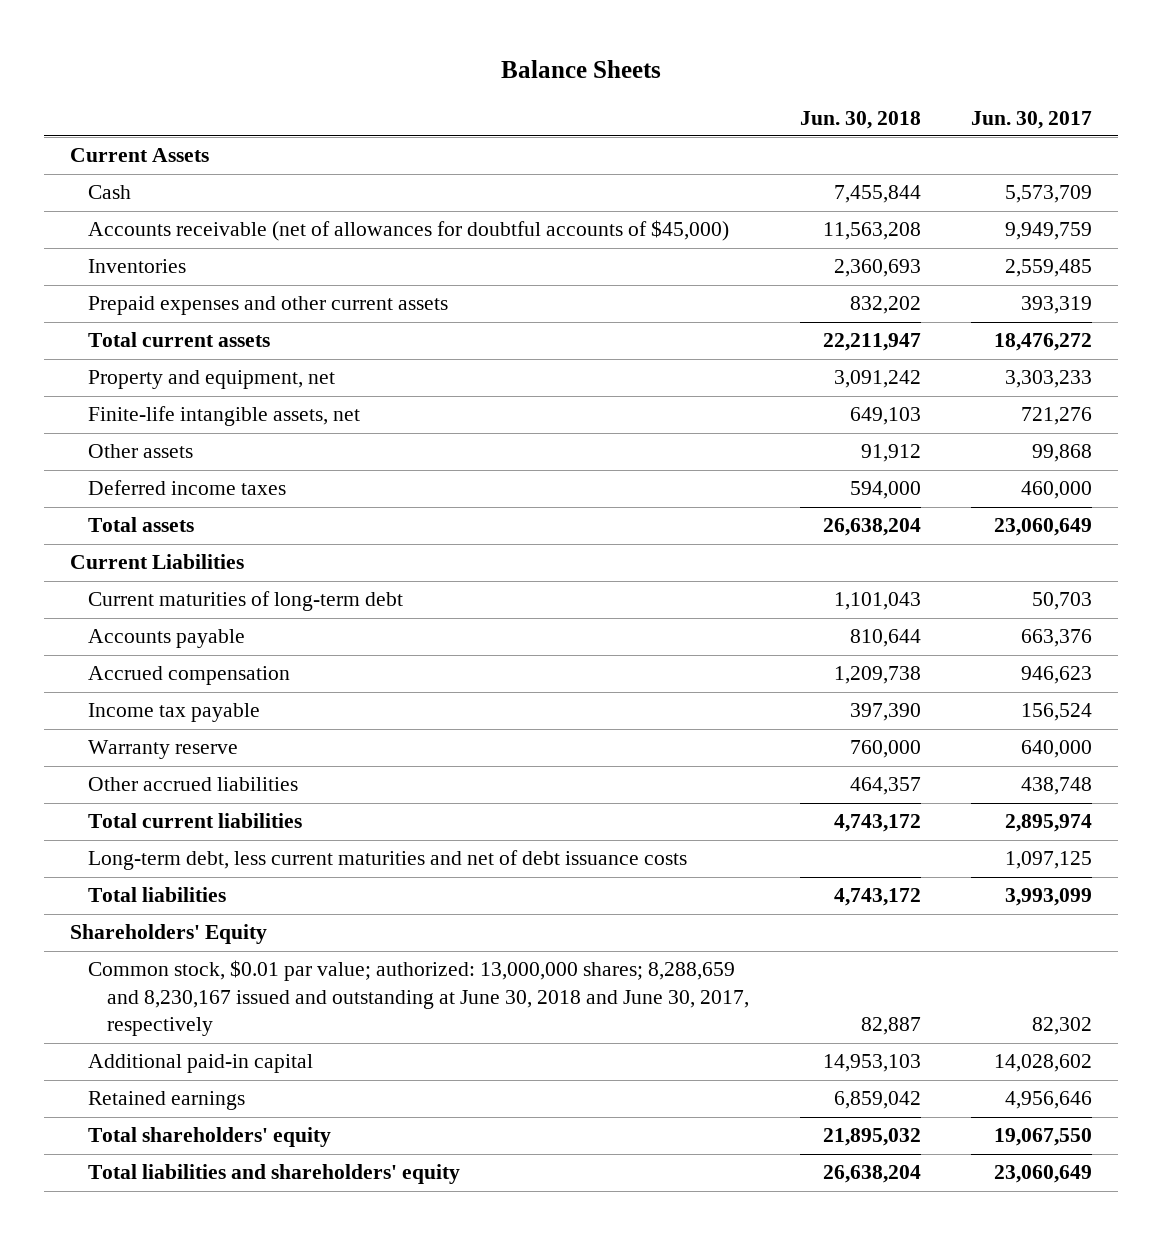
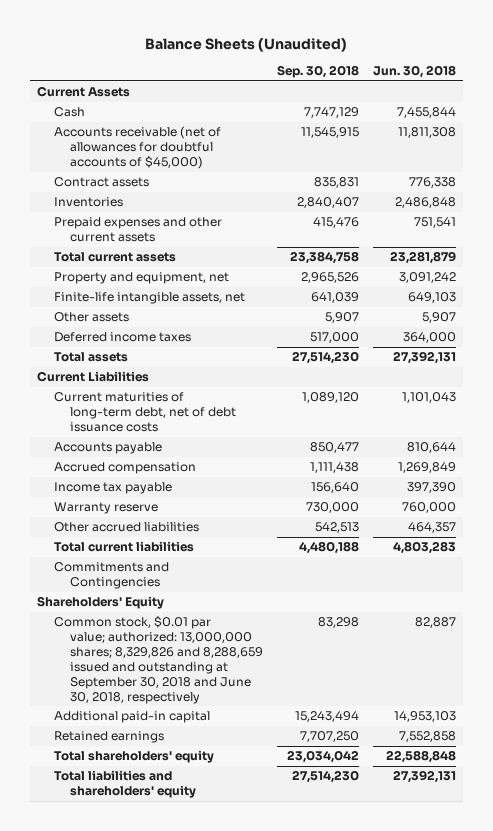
- Balance Sheets
+ Balance Sheets (Unaudited)
- | Jun. 30, 2018 | Jun. 30, 2017
+ | Sep. 30, 2018 | Jun. 30, 2018
- Accounts receivable (net of allowances for doubtful accounts of $45,000) | 11,563,208 | 9,949,759
- Inventories | 2,360,693 | 2,559,485
- Prepaid expenses and other current assets | 832,202 | 393,319
- Total current assets | 22,211,947 | 18,476,272
+ Accounts receivable (net of allowances for doubtful accounts of $45,000) | 11,545,915 | 11,811,308
+ Contract assets | 835,831 | 776,338
+ Inventories | 2,840,407 | 2,486,848
+ Prepaid expenses and other current assets | 415,476 | 751,541
+ Total current assets | 23,384,758 | 23,281,879
- Other assets | 91,912 | 99,868
- Deferred income taxes | 594,000 | 460,000
- Total assets | 26,638,204 | 23,060,649
+ Other assets | 5,907 | 5,907
+ Deferred income taxes | 517,000 | 364,000
+ Total assets | 27,514,230 | 27,392,131
- Current maturities of long-term debt | 1,101,043 | 50,703
+ Current maturities of long-term debt, net of debt issuance costs | 1,089,120 | 1,101,043
- Accrued compensation | 1,209,738 | 946,623
+ Accrued compensation | 1,111,438 | 1,269,849
- Total current liabilities | 4,743,172 | 2,895,974
- Long-term debt, less current maturities and net of debt issuance costs | | 1,097,125
- Total liabilities | 4,743,172 | 3,993,099
+ Total current liabilities | 4,480,188 | 4,803,283
+ Commitments and Contingencies
- Common stock, $0.01 par value; authorized: 13,000,000 shares; 8,288,659 and 8,230,167 issued and outstanding at June 30, 2018 and June 30, 2017, respectively | 82,887 | 82,302
+ Common stock, $0.01 par value; authorized: 13,000,000 shares; 8,329,826 and 8,288,659 issued and outstanding at September 30, 2018 and June 30, 2018, respectively | 83,298 | 82,887
- Retained earnings | 6,859,042 | 4,956,646
- Total shareholders' equity | 21,895,032 | 19,067,550
- Total liabilities and shareholders' equity | 26,638,204 | 23,060,649
+ Retained earnings | 7,707,250 | 7,552,858
+ Total shareholders' equity | 23,034,042 | 22,588,848
+ Total liabilities and shareholders' equity | 27,514,230 | 27,392,131

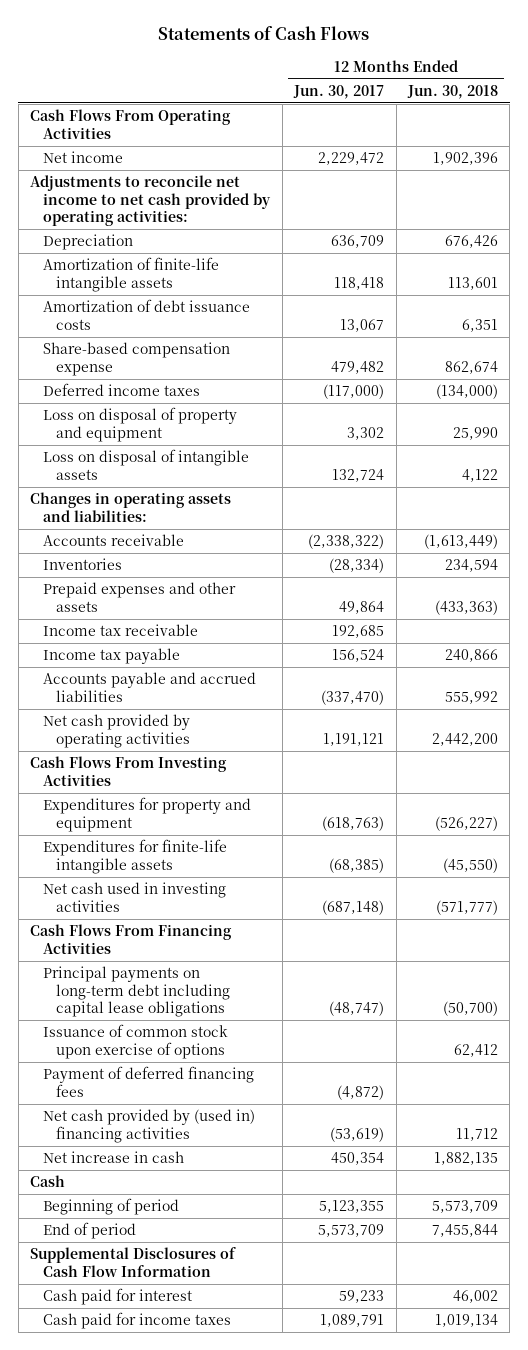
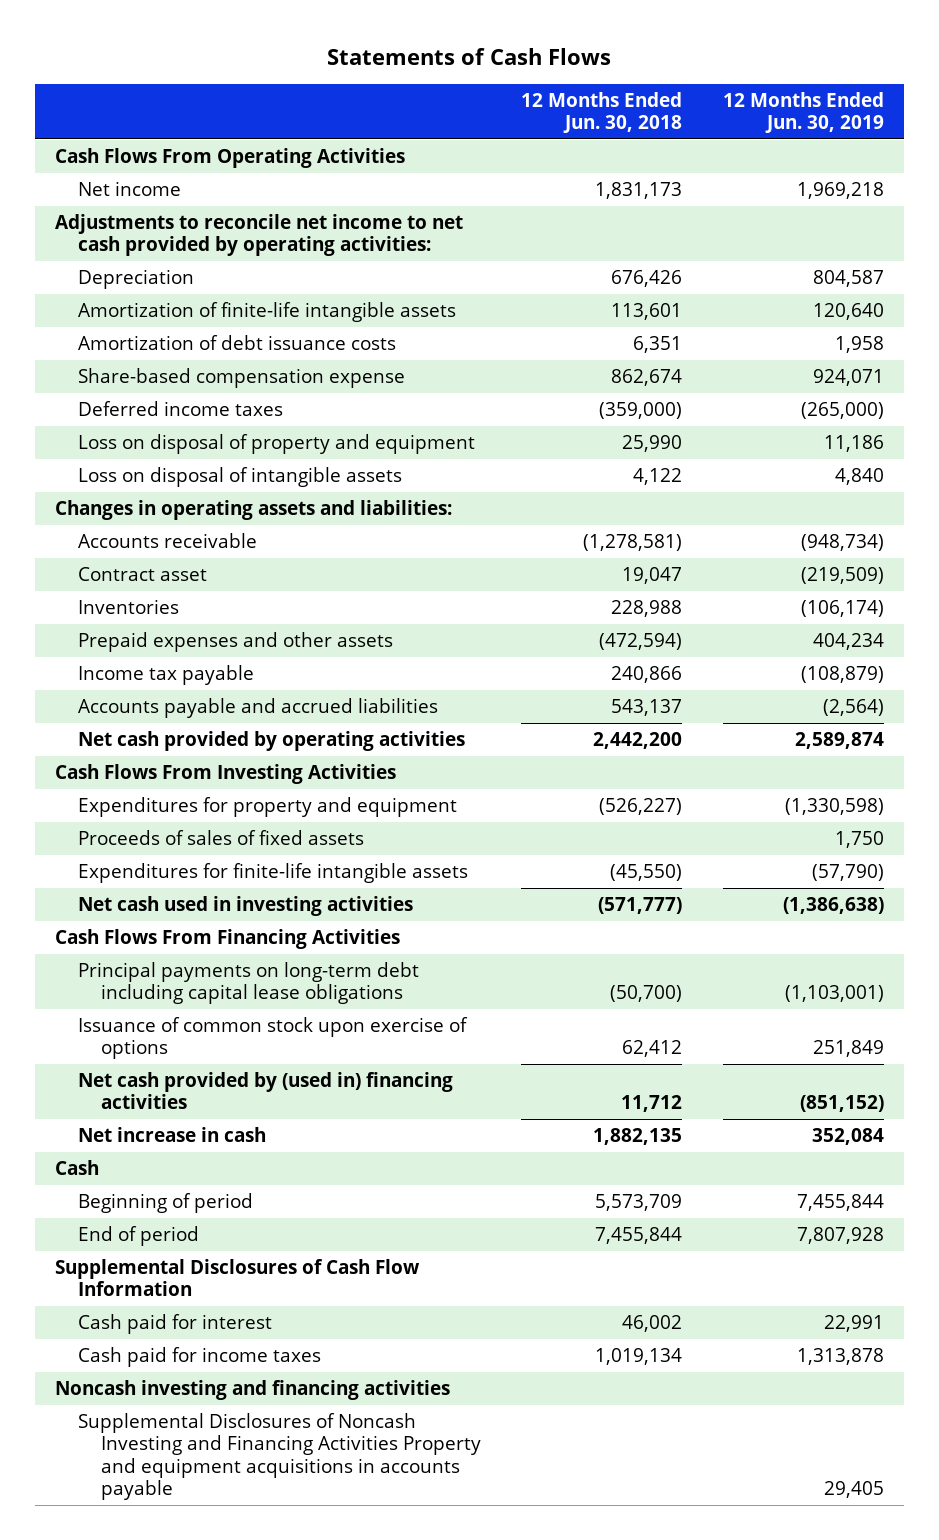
- | 12 Months Ended Jun. 30, 2017 | 12 Months Ended Jun. 30, 2018
+ | 12 Months Ended Jun. 30, 2018 | 12 Months Ended Jun. 30, 2019
- Net income | 2,229,472 | 1,902,396
+ Net income | 1,831,173 | 1,969,218
- Deferred income taxes | (117,000) | (134,000)
+ Deferred income taxes | (359,000) | (265,000)
- Accounts receivable | (2,338,322) | (1,613,449)
- Inventories | (28,334) | 234,594
- Prepaid expenses and other assets | 49,864 | (433,363)
- Income tax receivable | 192,685 |
+ Accounts receivable | (1,278,581) | (948,734)
+ Contract asset | 19,047 | (219,509)
+ Inventories | 228,988 | (106,174)
+ Prepaid expenses and other assets | (472,594) | 404,234
- Accounts payable and accrued liabilities | (337,470) | 555,992
+ Accounts payable and accrued liabilities | 543,137 | (2,564)
+ Proceeds of sales of fixed assets | | 1,750
- Payment of deferred financing fees | (4,872) |
+ Noncash investing and financing activities
+ Supplemental Disclosures of Noncash Investing and Financing Activities Property and equipment acquisitions in accounts payable | | 29,405

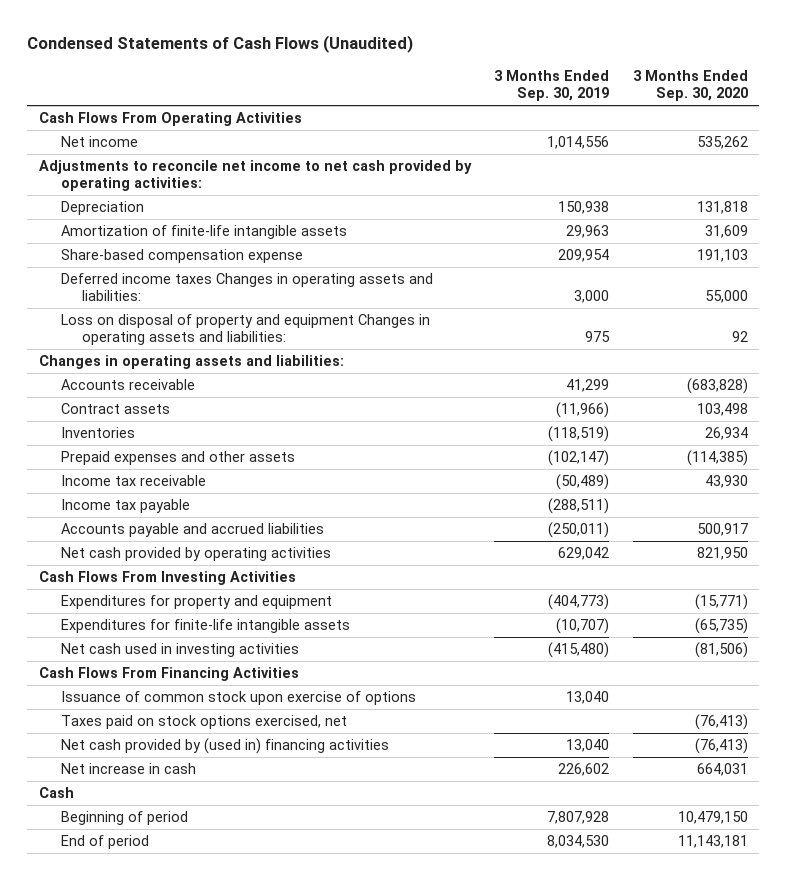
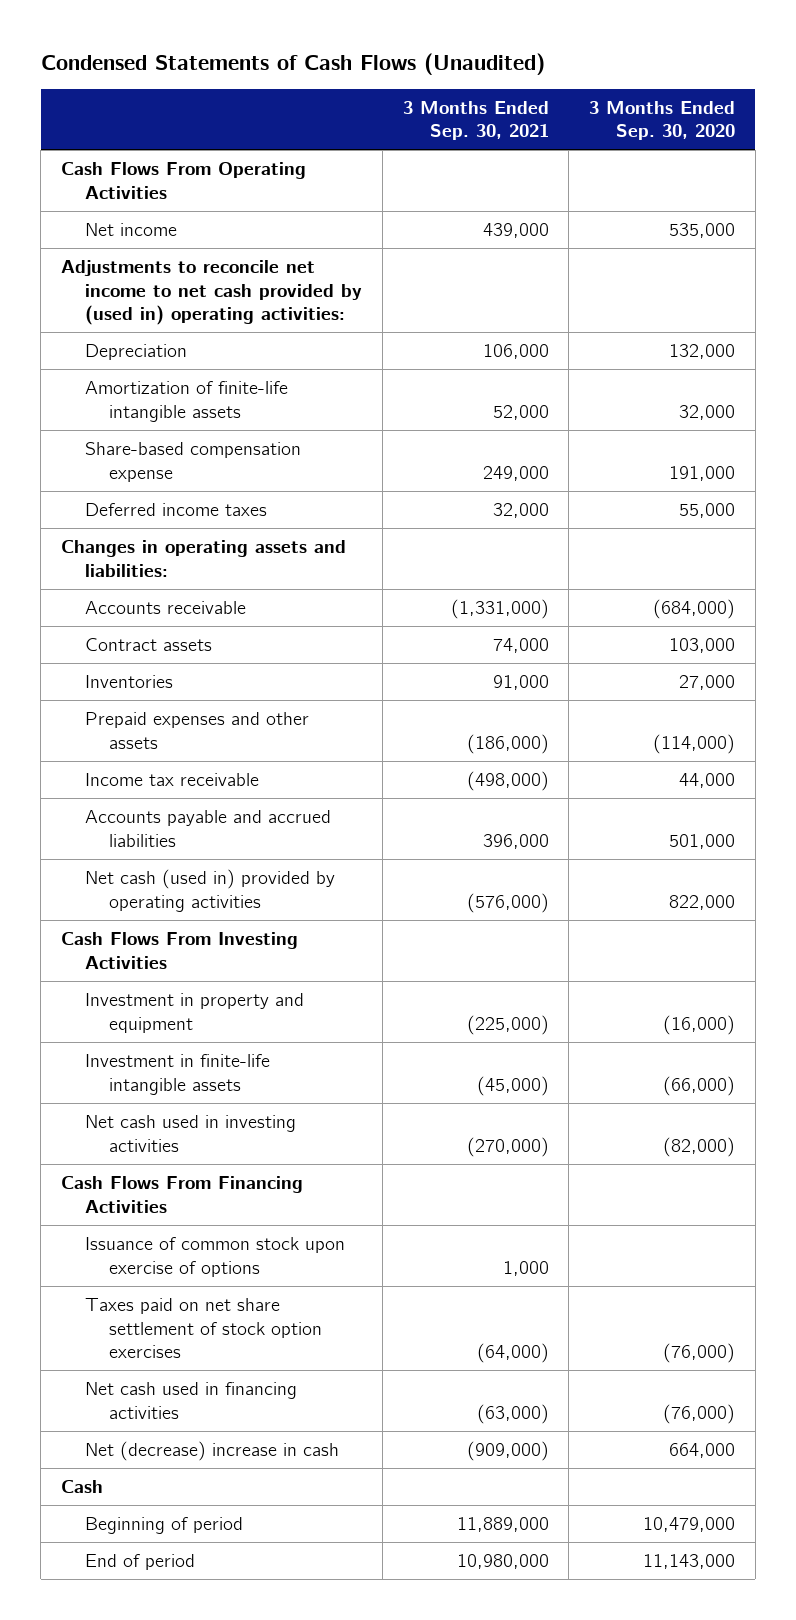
- | 3 Months Ended Sep. 30, 2019 | 3 Months Ended Sep. 30, 2020
+ | 3 Months Ended Sep. 30, 2021 | 3 Months Ended Sep. 30, 2020
- Net income | 1,014,556 | 535,262
- Adjustments to reconcile net income to net cash provided by operating activities:
- Depreciation | 150,938 | 131,818
- Amortization of finite-life intangible assets | 29,963 | 31,609
- Share-based compensation expense | 209,954 | 191,103
- Deferred income taxes Changes in operating assets and liabilities: | 3,000 | 55,000
- Loss on disposal of property and equipment Changes in operating assets and liabilities: | 975 | 92
+ Net income | 439,000 | 535,000
+ Adjustments to reconcile net income to net cash provided by (used in) operating activities:
+ Depreciation | 106,000 | 132,000
+ Amortization of finite-life intangible assets | 52,000 | 32,000
+ Share-based compensation expense | 249,000 | 191,000
+ Deferred income taxes | 32,000 | 55,000
- Accounts receivable | 41,299 | (683,828)
- Contract assets | (11,966) | 103,498
- Inventories | (118,519) | 26,934
- Prepaid expenses and other assets | (102,147) | (114,385)
- Income tax receivable | (50,489) | 43,930
- Income tax payable | (288,511) |
- Accounts payable and accrued liabilities | (250,011) | 500,917
- Net cash provided by operating activities | 629,042 | 821,950
+ Accounts receivable | (1,331,000) | (684,000)
+ Contract assets | 74,000 | 103,000
+ Inventories | 91,000 | 27,000
+ Prepaid expenses and other assets | (186,000) | (114,000)
+ Income tax receivable | (498,000) | 44,000
+ Accounts payable and accrued liabilities | 396,000 | 501,000
+ Net cash (used in) provided by operating activities | (576,000) | 822,000
- Expenditures for property and equipment | (404,773) | (15,771)
- Expenditures for finite-life intangible assets | (10,707) | (65,735)
- Net cash used in investing activities | (415,480) | (81,506)
+ Investment in property and equipment | (225,000) | (16,000)
+ Investment in finite-life intangible assets | (45,000) | (66,000)
+ Net cash used in investing activities | (270,000) | (82,000)
- Taxes paid on stock options exercised, net | | (76,413)
- Net cash provided by (used in) financing activities | 13,040 | (76,413)
- Net increase in cash | 226,602 | 664,031
+ Taxes paid on net share settlement of stock option exercises | (64,000) | (76,000)
+ Net cash used in financing activities | (63,000) | (76,000)
+ Net (decrease) increase in cash | (909,000) | 664,000
- Beginning of period | 7,807,928 | 10,479,150
- End of period | 8,034,530 | 11,143,181
+ Beginning of period | 11,889,000 | 10,479,000
+ End of period | 10,980,000 | 11,143,000

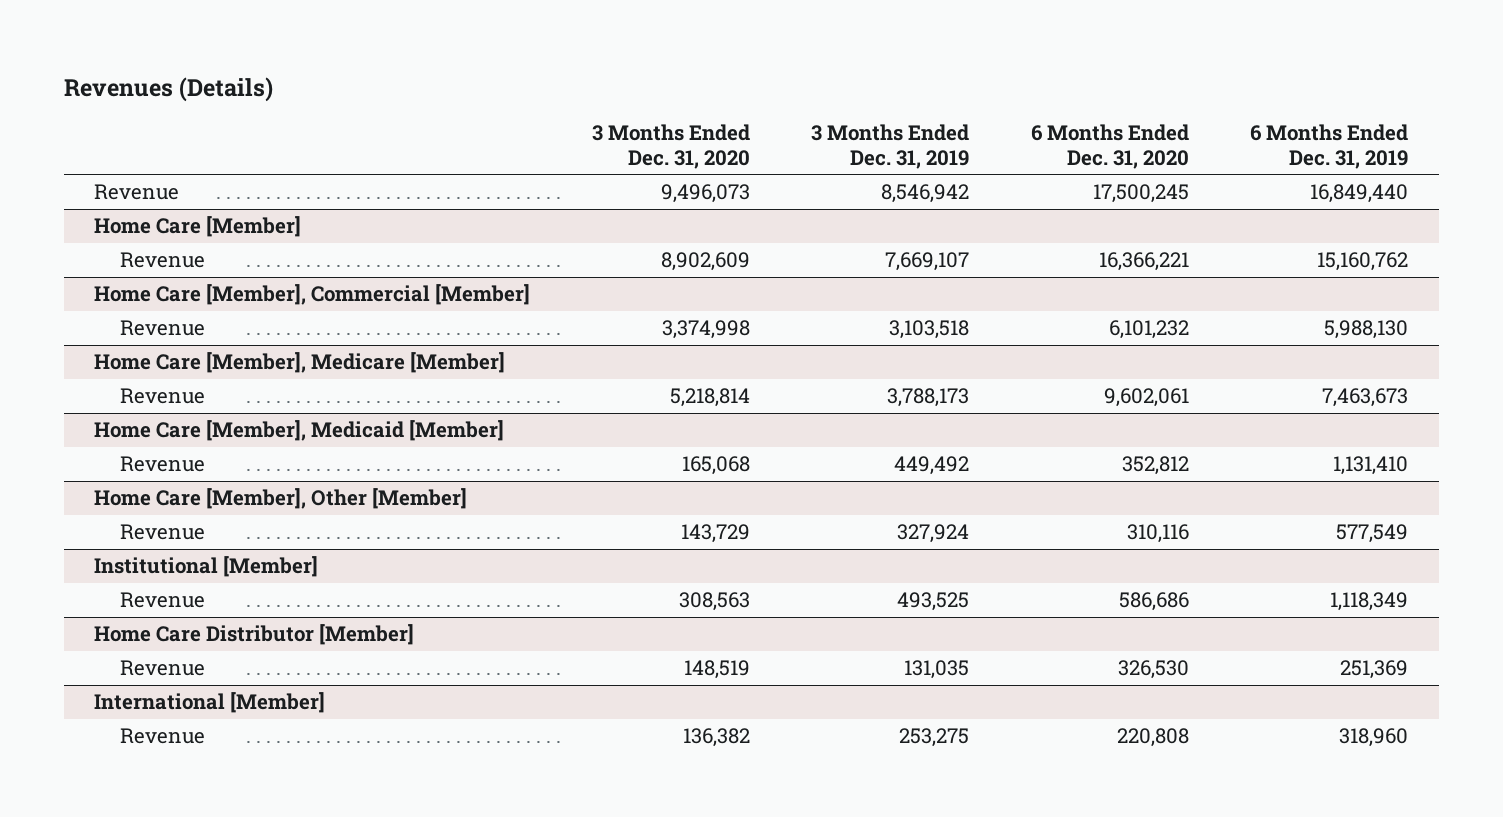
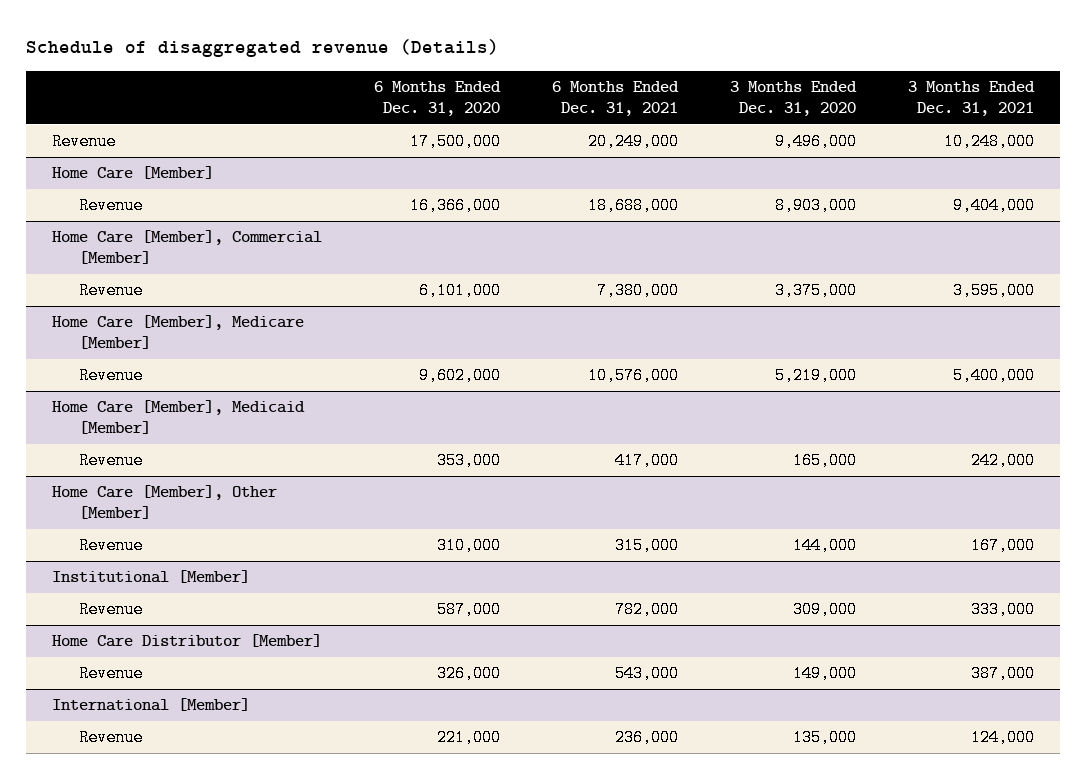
- Revenues (Details)
+ Schedule of disaggregated revenue (Details)
- | 3 Months Ended Dec. 31, 2020 | 3 Months Ended Dec. 31, 2019 | 6 Months Ended Dec. 31, 2020 | 6 Months Ended Dec. 31, 2019
+ | 6 Months Ended Dec. 31, 2020 | 6 Months Ended Dec. 31, 2021 | 3 Months Ended Dec. 31, 2020 | 3 Months Ended Dec. 31, 2021
- Revenue | 9,496,073 | 8,546,942 | 17,500,245 | 16,849,440
+ Revenue | 17,500,000 | 20,249,000 | 9,496,000 | 10,248,000
@ Home Care [Member]
- Revenue | 8,902,609 | 7,669,107 | 16,366,221 | 15,160,762
+ Revenue | 16,366,000 | 18,688,000 | 8,903,000 | 9,404,000
@ Home Care [Member], Commercial [Member]
- Revenue | 3,374,998 | 3,103,518 | 6,101,232 | 5,988,130
+ Revenue | 6,101,000 | 7,380,000 | 3,375,000 | 3,595,000
@ Home Care [Member], Medicare [Member]
- Revenue | 5,218,814 | 3,788,173 | 9,602,061 | 7,463,673
+ Revenue | 9,602,000 | 10,576,000 | 5,219,000 | 5,400,000
@ Home Care [Member], Medicaid [Member]
- Revenue | 165,068 | 449,492 | 352,812 | 1,131,410
+ Revenue | 353,000 | 417,000 | 165,000 | 242,000
@ Home Care [Member], Other [Member]
- Revenue | 143,729 | 327,924 | 310,116 | 577,549
+ Revenue | 310,000 | 315,000 | 144,000 | 167,000
@ Institutional [Member]
- Revenue | 308,563 | 493,525 | 586,686 | 1,118,349
+ Revenue | 587,000 | 782,000 | 309,000 | 333,000
@ Home Care Distributor [Member]
- Revenue | 148,519 | 131,035 | 326,530 | 251,369
+ Revenue | 326,000 | 543,000 | 149,000 | 387,000
@ International [Member]
- Revenue | 136,382 | 253,275 | 220,808 | 318,960
+ Revenue | 221,000 | 236,000 | 135,000 | 124,000

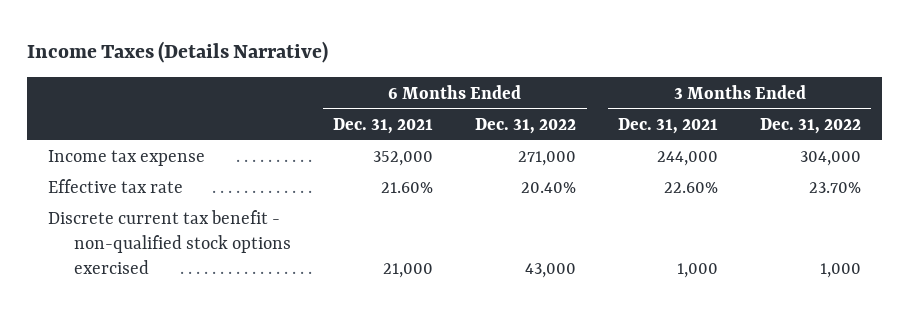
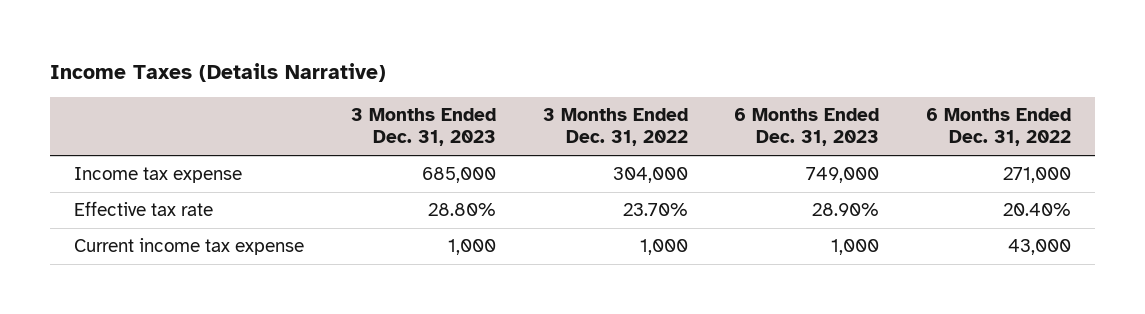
- | 6 Months Ended Dec. 31, 2021 | 6 Months Ended Dec. 31, 2022 | 3 Months Ended Dec. 31, 2021 | 3 Months Ended Dec. 31, 2022
+ | 3 Months Ended Dec. 31, 2023 | 3 Months Ended Dec. 31, 2022 | 6 Months Ended Dec. 31, 2023 | 6 Months Ended Dec. 31, 2022
- Discrete current tax benefit - non-qualified stock options exercised | 21,000 | 43,000 | 1,000 | 1,000
+ Current income tax expense | 1,000 | 1,000 | 1,000 | 43,000

